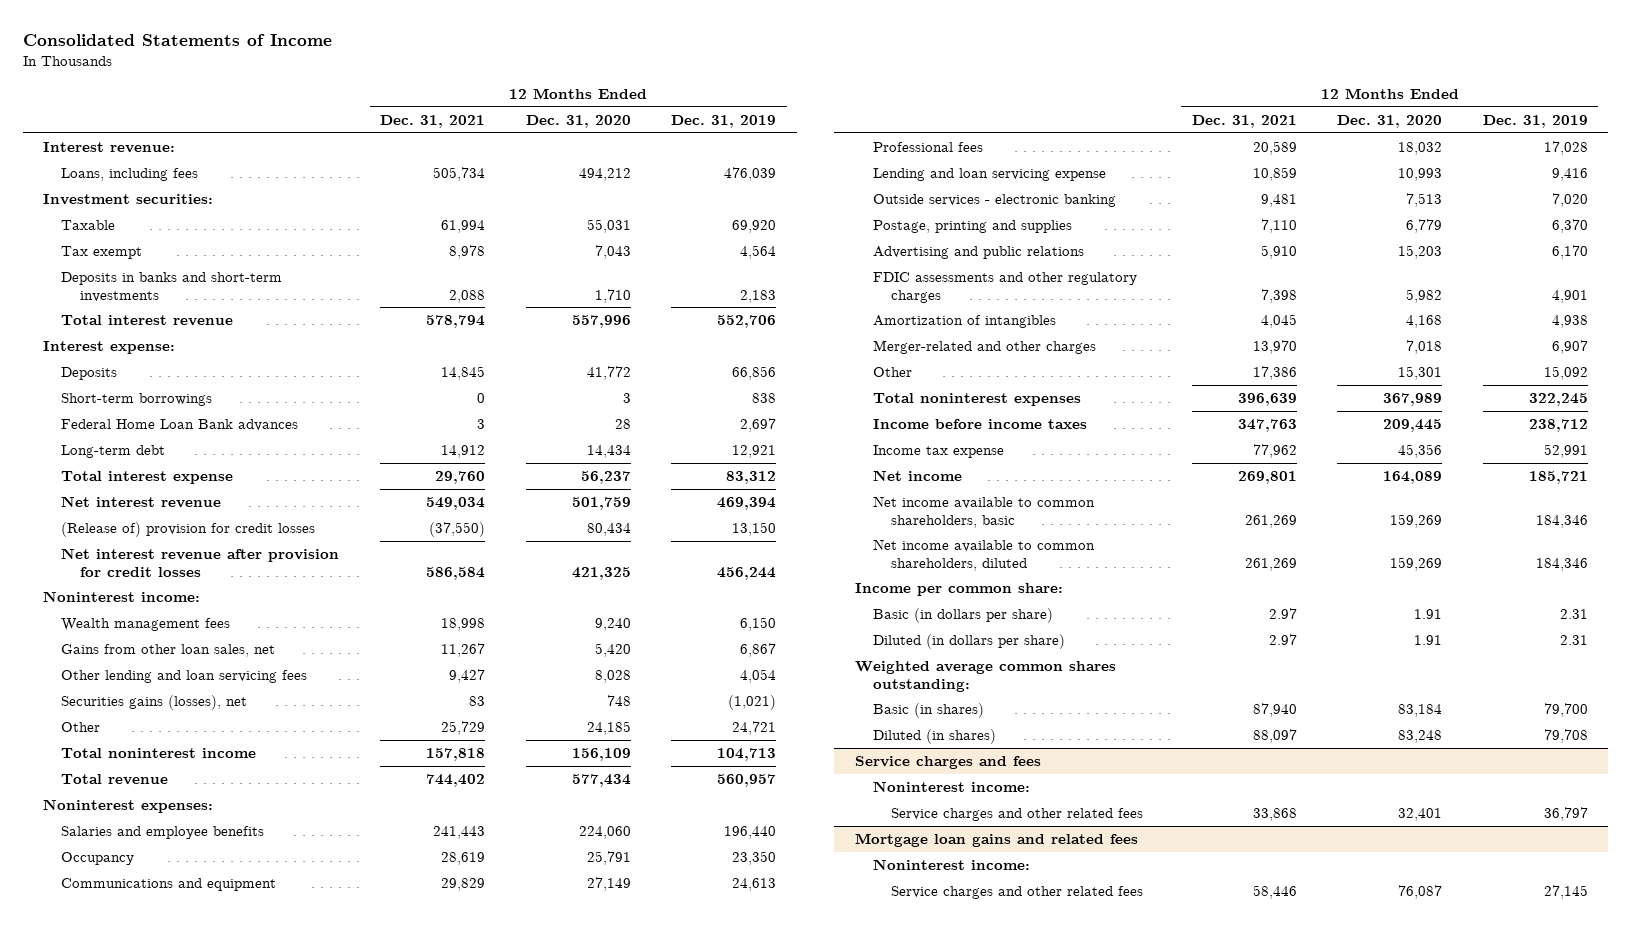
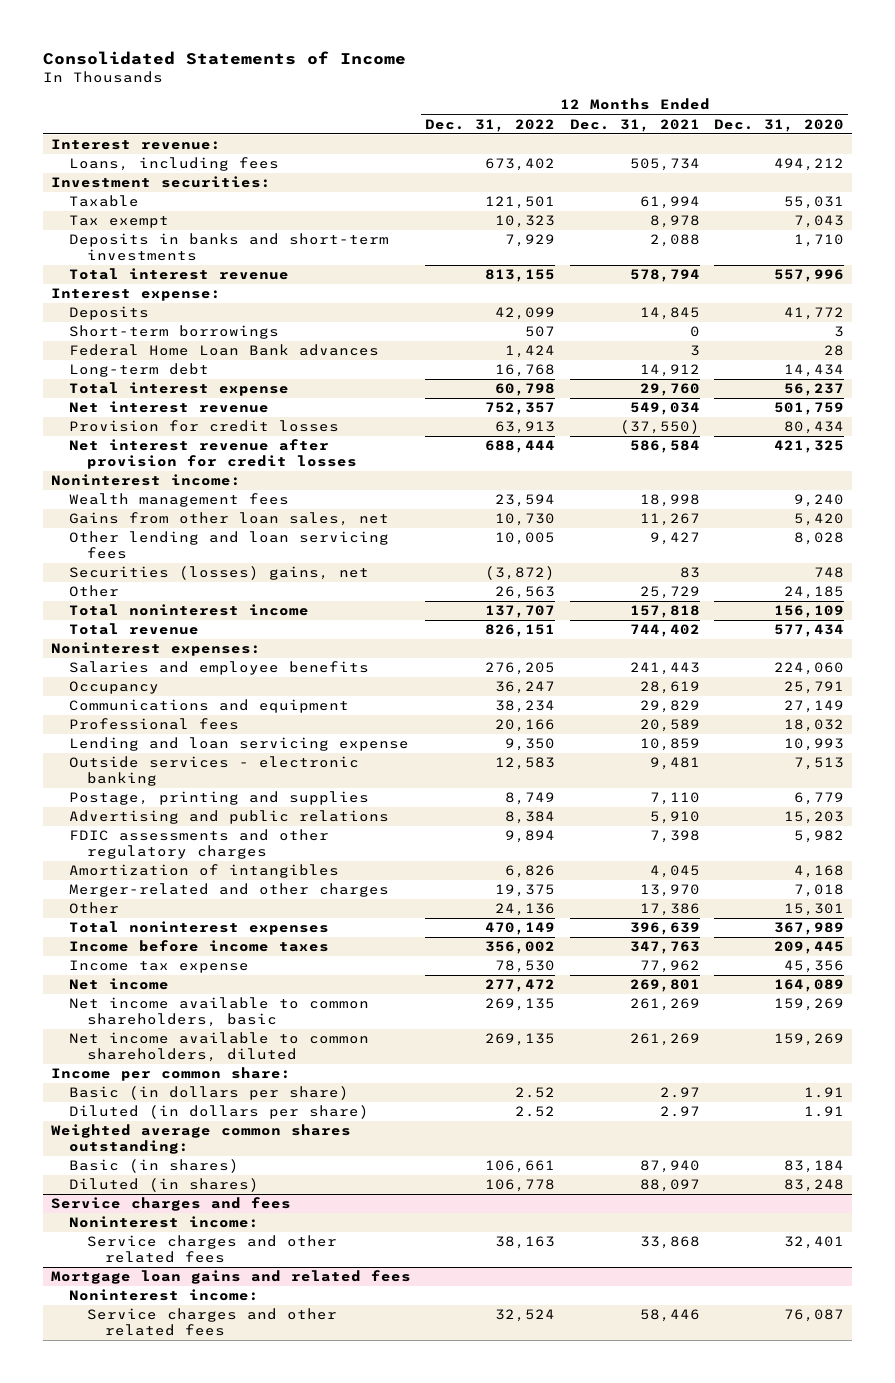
- | 12 Months Ended Dec. 31, 2021 | 12 Months Ended Dec. 31, 2020 | 12 Months Ended Dec. 31, 2019
+ | 12 Months Ended Dec. 31, 2022 | 12 Months Ended Dec. 31, 2021 | 12 Months Ended Dec. 31, 2020
- (Release of) provision for credit losses | (37,550) | 80,434 | 13,150
+ Provision for credit losses | 63,913 | (37,550) | 80,434
- Securities gains (losses), net | 83 | 748 | (1,021)
+ Securities (losses) gains, net | (3,872) | 83 | 748

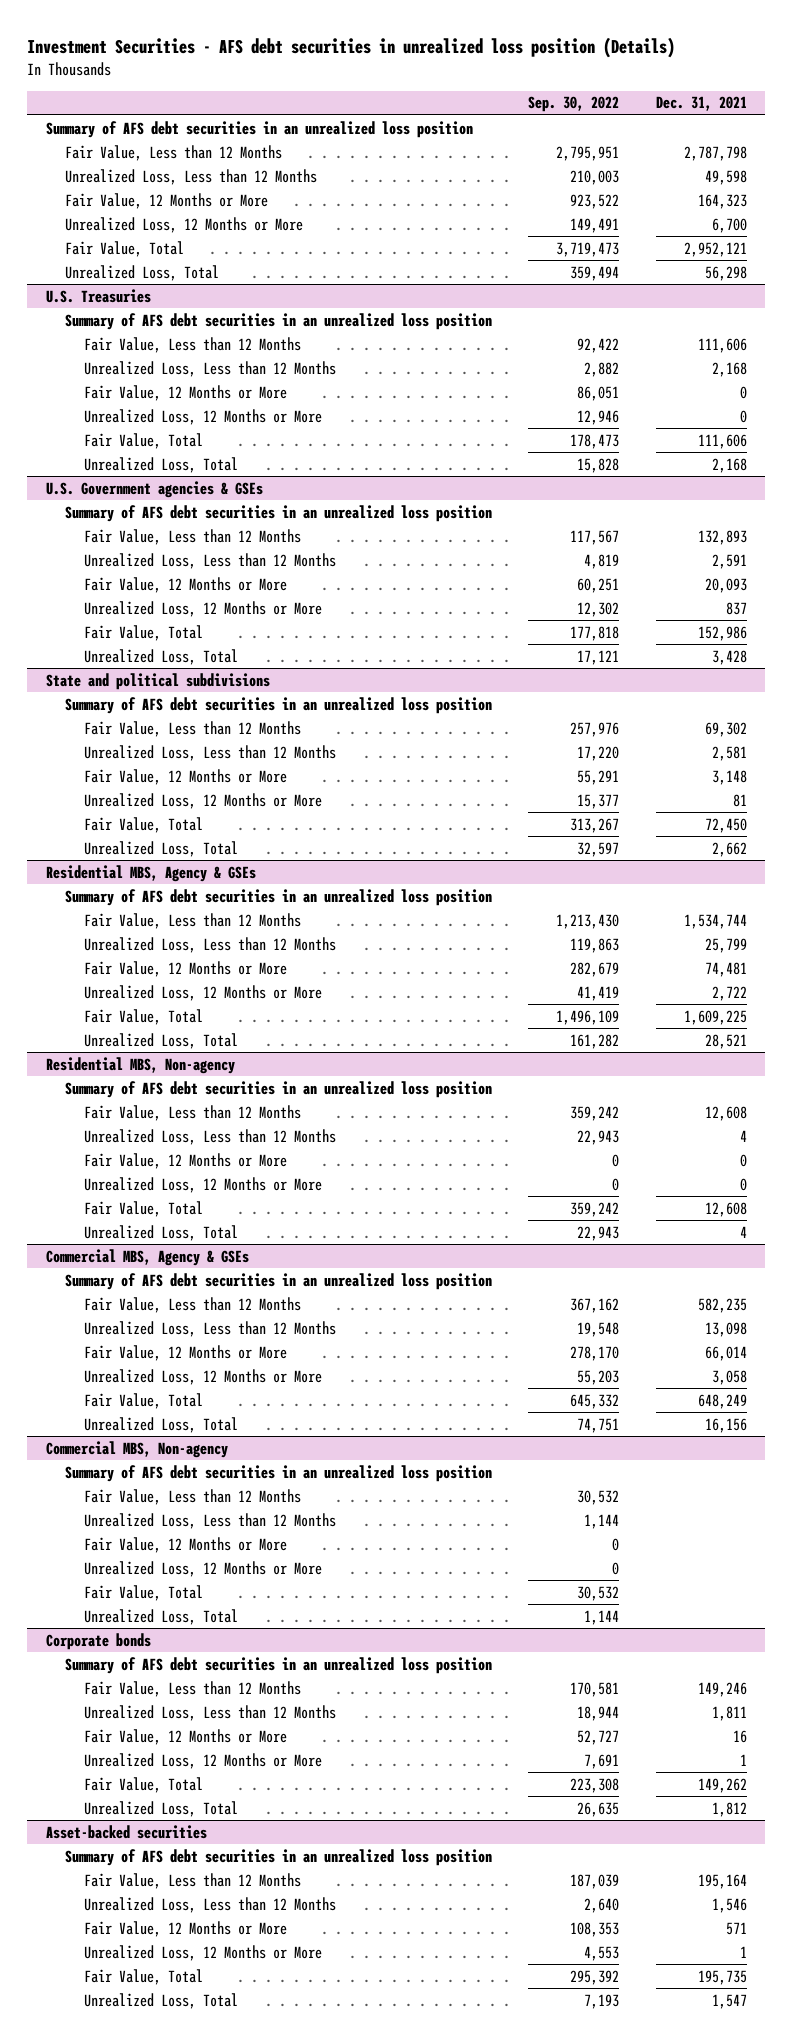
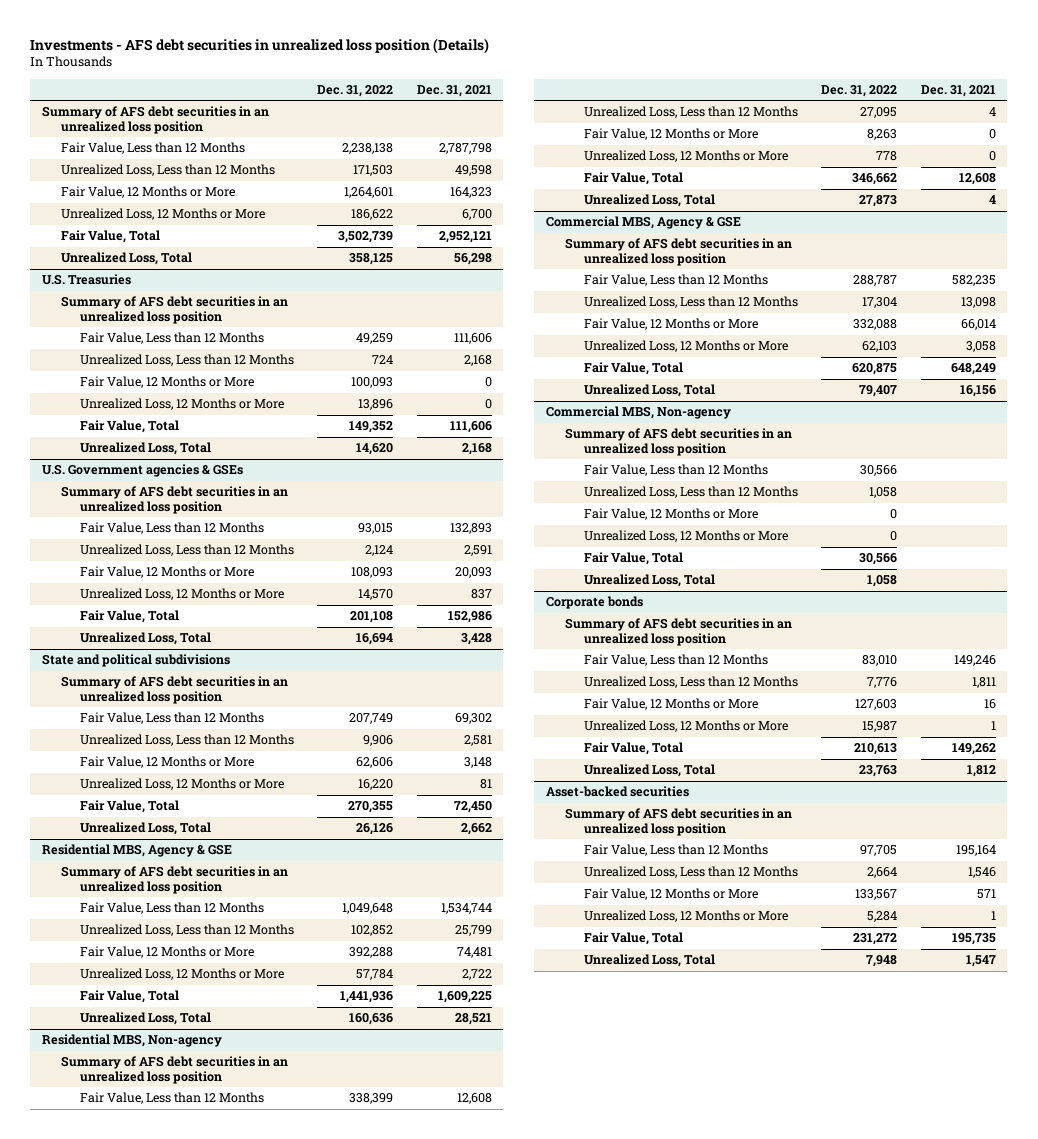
- Investment Securities - AFS debt securities in unrealized loss position (Details)
+ Investments - AFS debt securities in unrealized loss position (Details)
- | Sep. 30, 2022 | Dec. 31, 2021
+ | Dec. 31, 2022 | Dec. 31, 2021
- Residential MBS, Agency & GSEs
+ Residential MBS, Agency & GSE
- Commercial MBS, Agency & GSEs
+ Commercial MBS, Agency & GSE

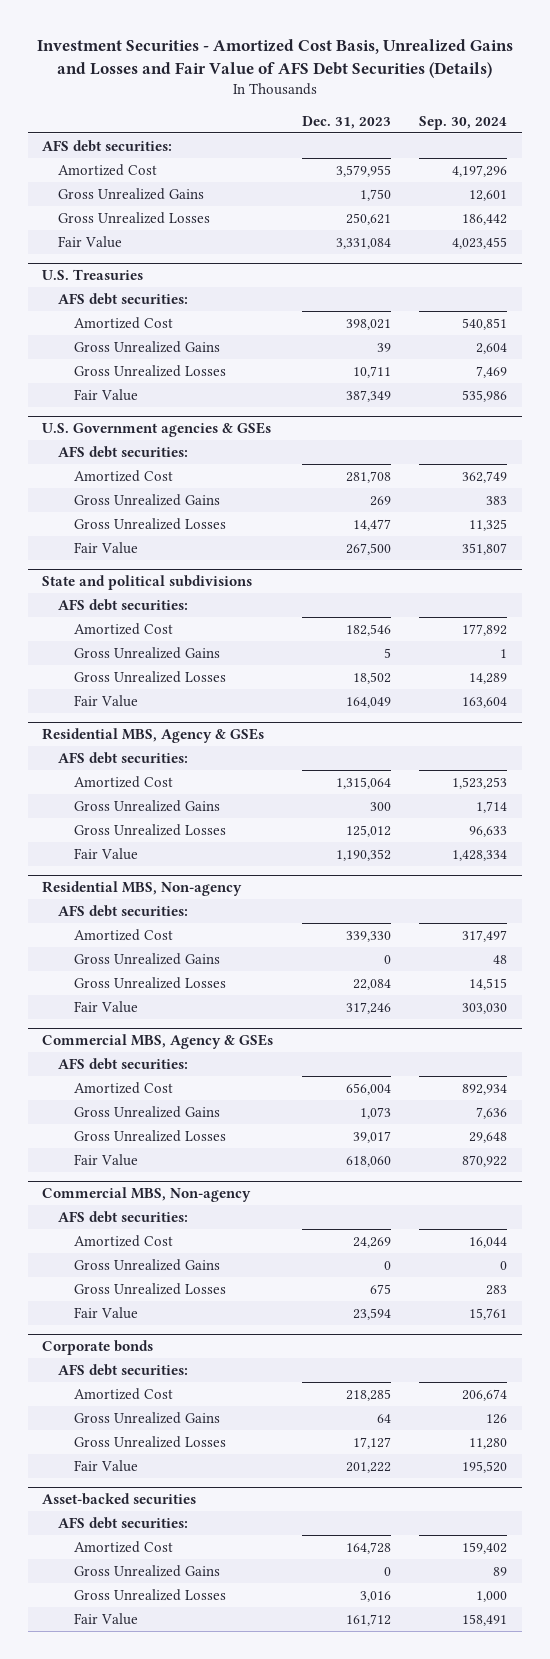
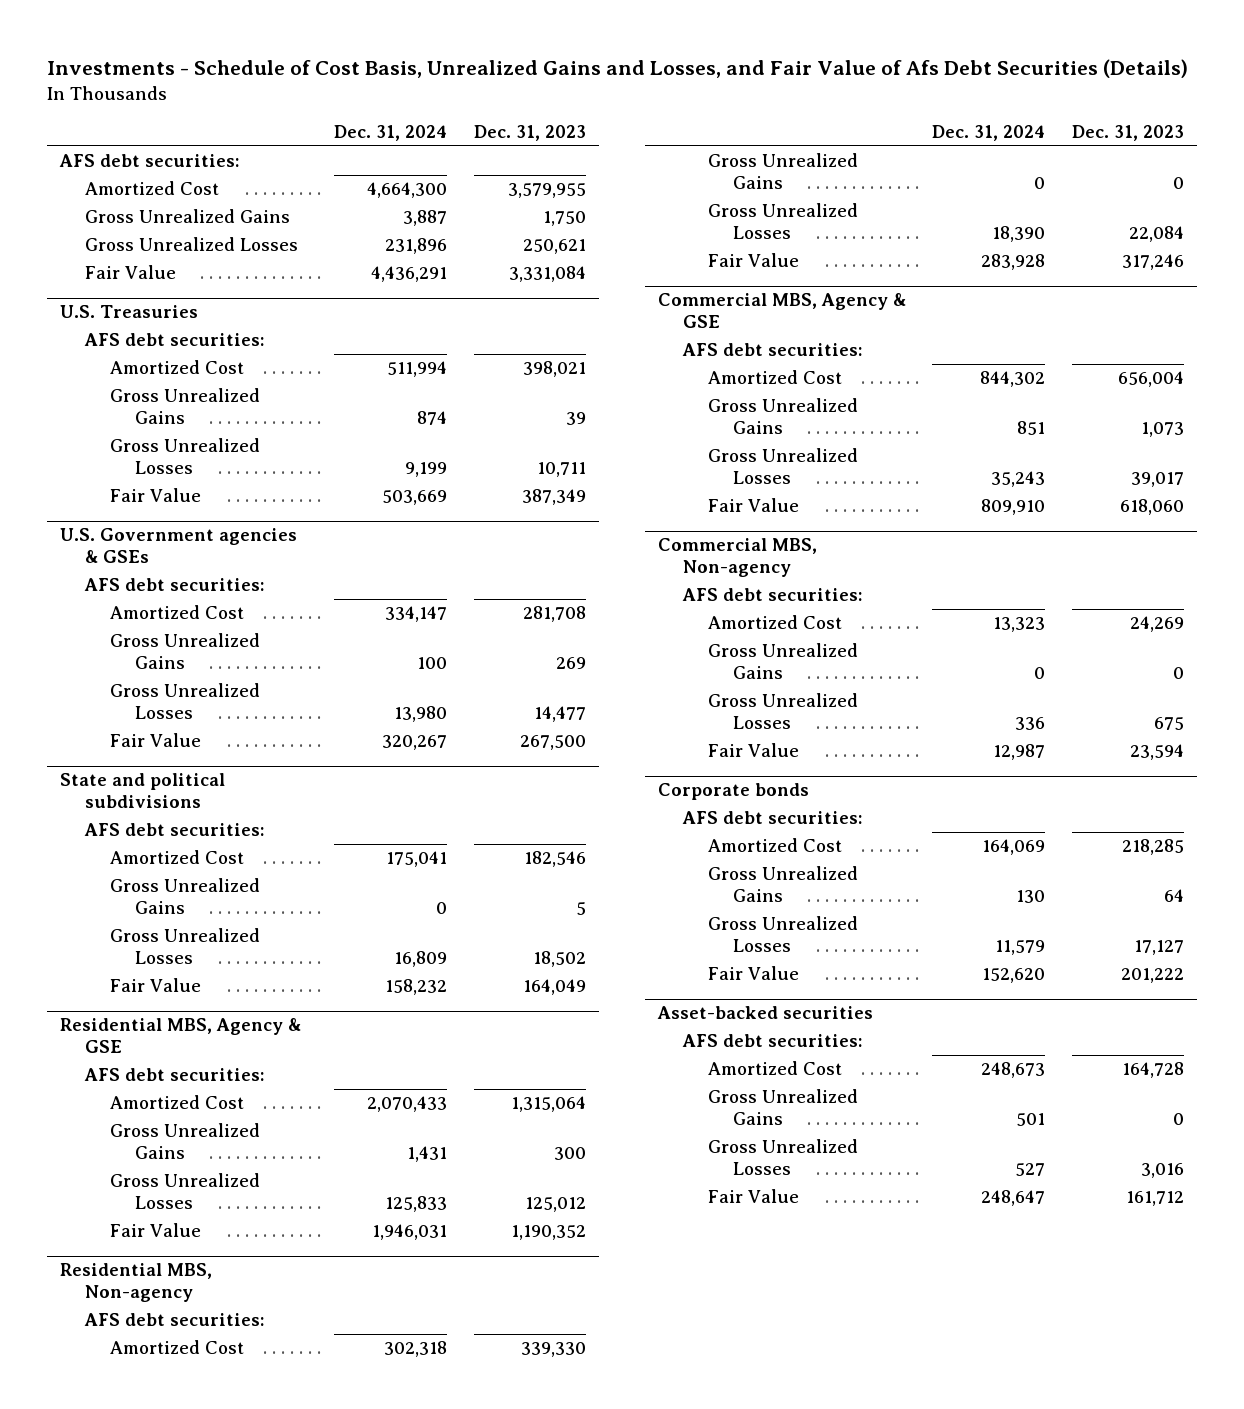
- Investment Securities - Amortized Cost Basis, Unrealized Gains and Losses and Fair Value of AFS Debt Securities (Details)
+ Investments - Schedule of Cost Basis, Unrealized Gains and Losses, and Fair Value of Afs Debt Securities (Details)
- | Dec. 31, 2023 | Sep. 30, 2024
+ | Dec. 31, 2024 | Dec. 31, 2023
- Residential MBS, Agency & GSEs
+ Residential MBS, Agency & GSE
- Commercial MBS, Agency & GSEs
+ Commercial MBS, Agency & GSE

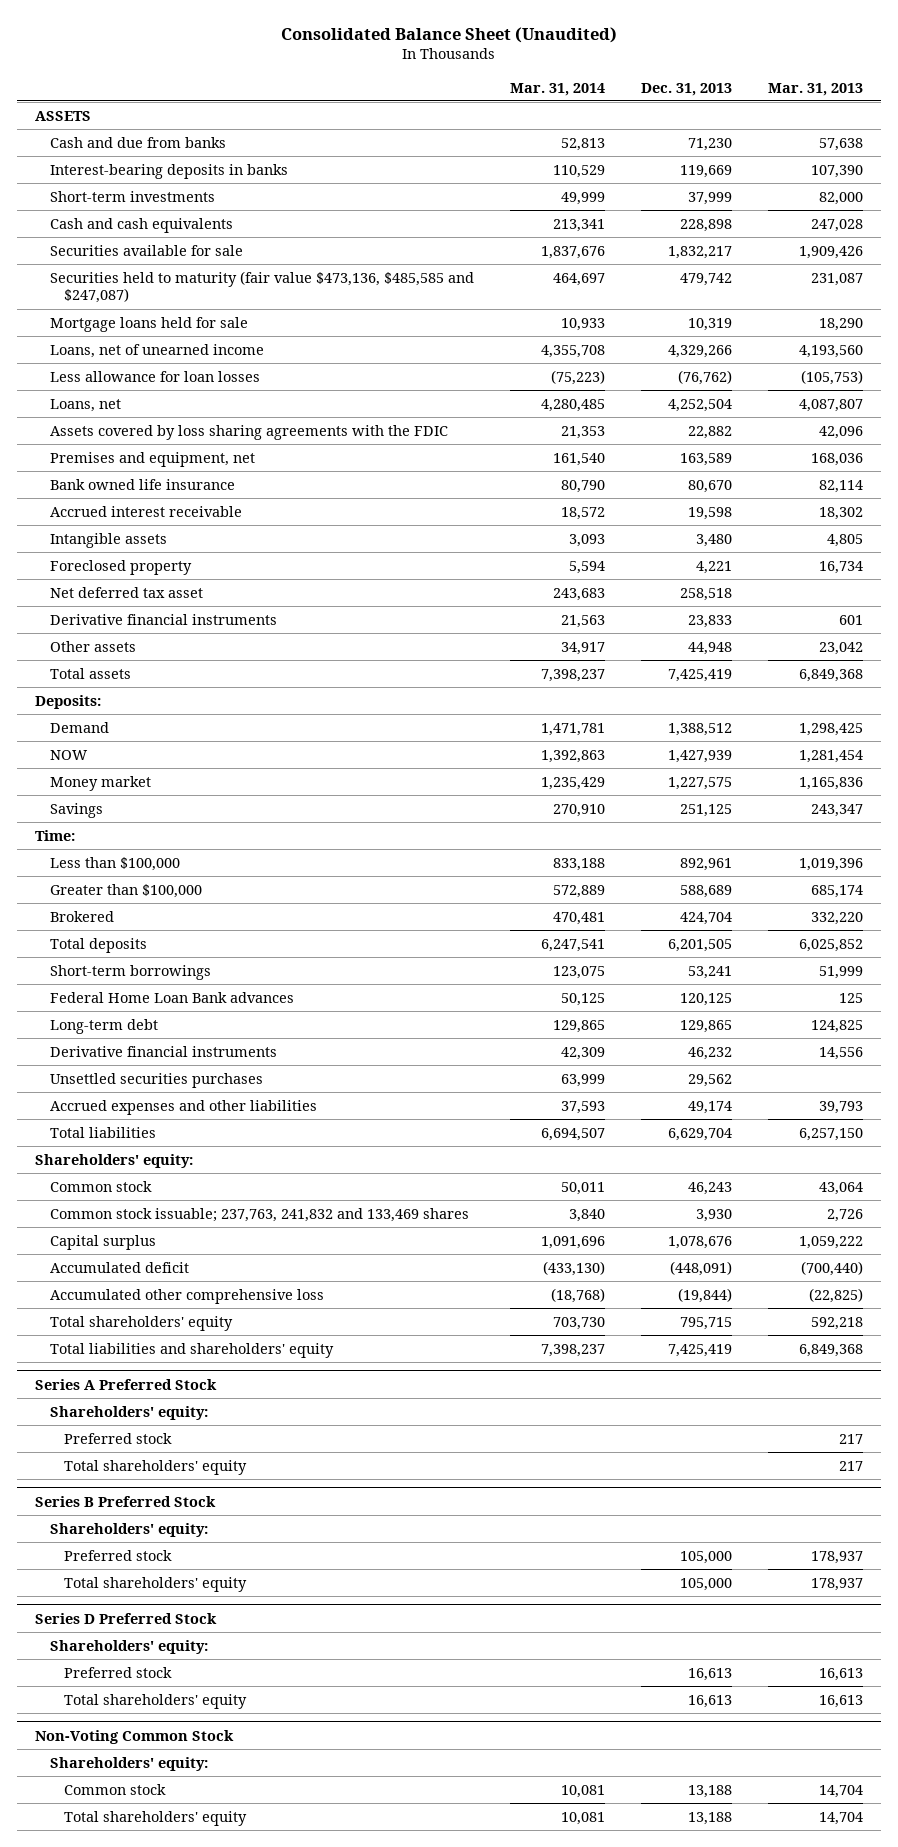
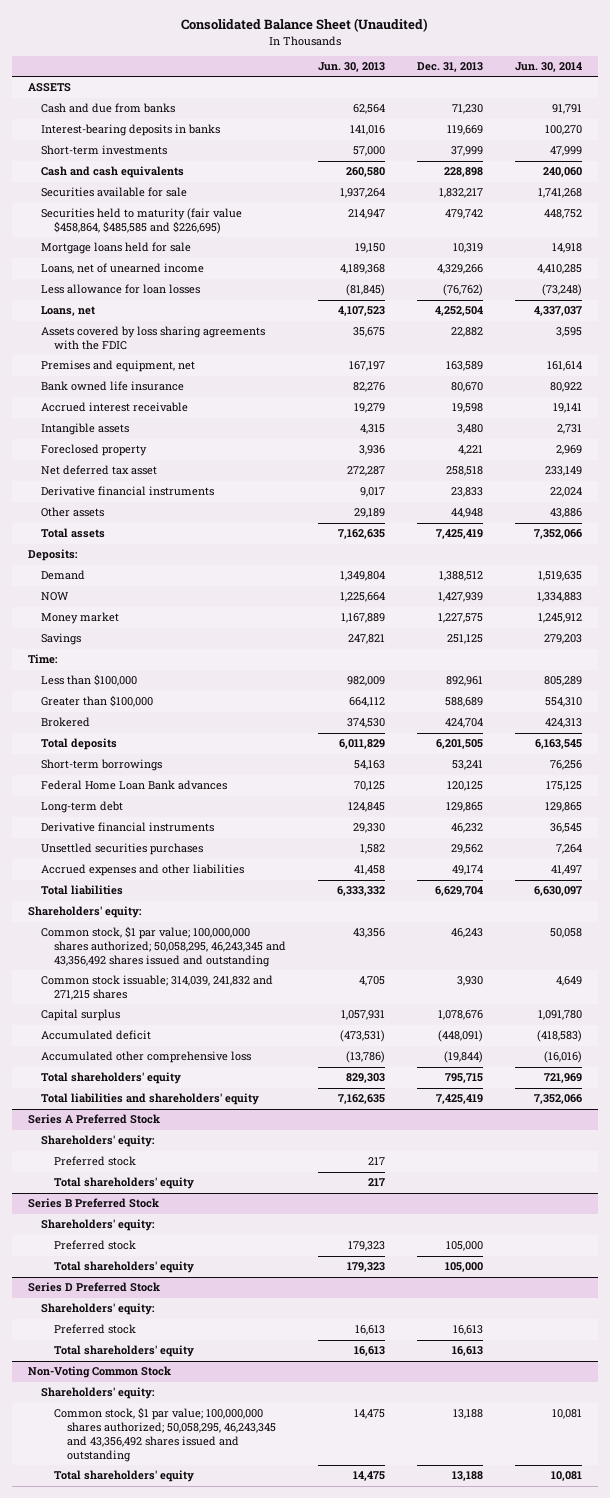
- | Mar. 31, 2014 | Dec. 31, 2013 | Mar. 31, 2013
+ | Jun. 30, 2013 | Dec. 31, 2013 | Jun. 30, 2014
- Securities held to maturity (fair value $473,136, $485,585 and $247,087) | 464,697 | 479,742 | 231,087
+ Securities held to maturity (fair value $458,864, $485,585 and $226,695) | 214,947 | 479,742 | 448,752
- Common stock | 50,011 | 46,243 | 43,064
- Common stock issuable; 237,763, 241,832 and 133,469 shares | 3,840 | 3,930 | 2,726
+ Common stock, $1 par value; 100,000,000 shares authorized; 50,058,295, 46,243,345 and 43,356,492 shares issued and outstanding | 43,356 | 46,243 | 50,058
+ Common stock issuable; 314,039, 241,832 and 271,215 shares | 4,705 | 3,930 | 4,649
@ Non-Voting Common Stock
- Common stock | 10,081 | 13,188 | 14,704
+ Common stock, $1 par value; 100,000,000 shares authorized; 50,058,295, 46,243,345 and 43,356,492 shares issued and outstanding | 14,475 | 13,188 | 10,081

